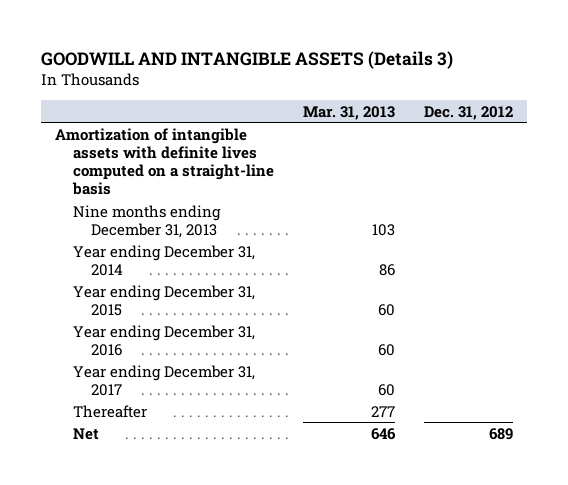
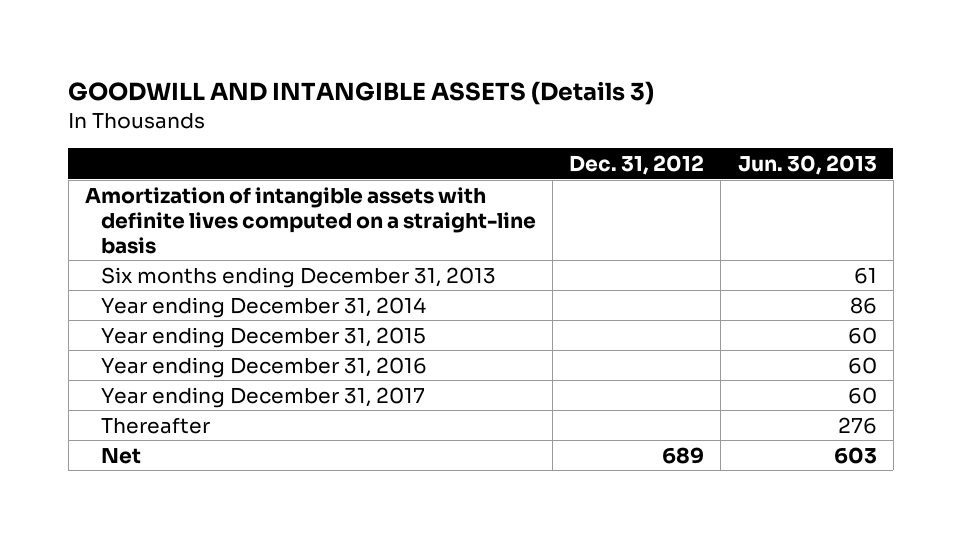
- | Mar. 31, 2013 | Dec. 31, 2012
+ | Dec. 31, 2012 | Jun. 30, 2013
- Nine months ending December 31, 2013 | 103 |
+ Six months ending December 31, 2013 | | 61

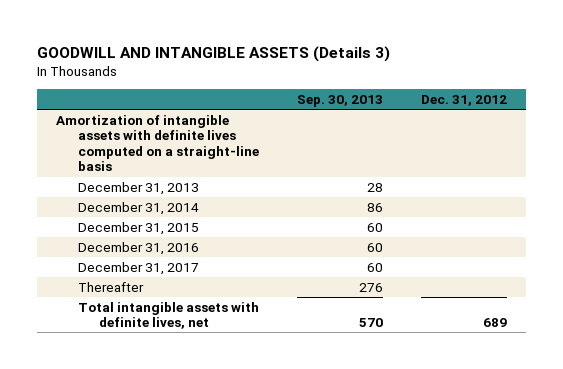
- | Dec. 31, 2012 | Jun. 30, 2013
+ | Sep. 30, 2013 | Dec. 31, 2012
- Six months ending December 31, 2013 | | 61
- Year ending December 31, 2014 | | 86
- Year ending December 31, 2015 | | 60
- Year ending December 31, 2016 | | 60
- Year ending December 31, 2017 | | 60
+ December 31, 2013 | 28 |
+ December 31, 2014 | 86 |
+ December 31, 2015 | 60 |
+ December 31, 2016 | 60 |
+ December 31, 2017 | 60 |
- Net | 689 | 603
+ Total intangible assets with definite lives, net | 570 | 689

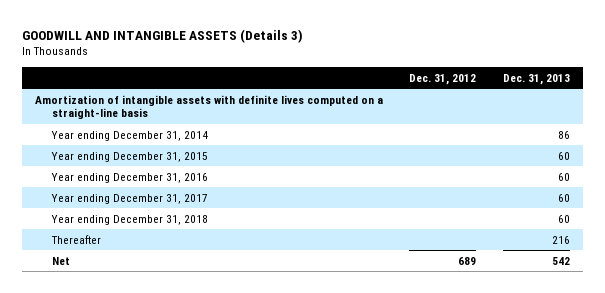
- | Sep. 30, 2013 | Dec. 31, 2012
+ | Dec. 31, 2012 | Dec. 31, 2013
- December 31, 2013 | 28 |
- December 31, 2014 | 86 |
- December 31, 2015 | 60 |
- December 31, 2016 | 60 |
- December 31, 2017 | 60 |
+ Year ending December 31, 2014 | | 86
+ Year ending December 31, 2015 | | 60
+ Year ending December 31, 2016 | | 60
+ Year ending December 31, 2017 | | 60
+ Year ending December 31, 2018 | | 60
- Total intangible assets with definite lives, net | 570 | 689
+ Net | 689 | 542

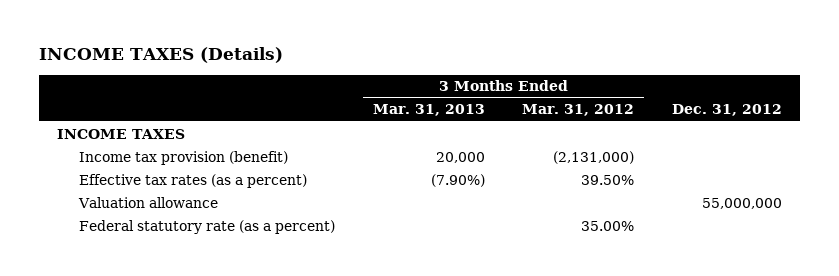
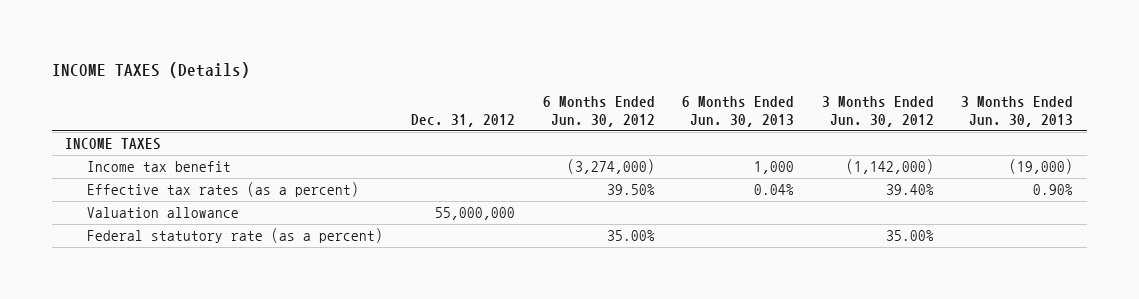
- | 3 Months Ended Mar. 31, 2013 | 3 Months Ended Mar. 31, 2012 | Dec. 31, 2012
+ | Dec. 31, 2012 | 6 Months Ended Jun. 30, 2012 | 6 Months Ended Jun. 30, 2013 | 3 Months Ended Jun. 30, 2012 | 3 Months Ended Jun. 30, 2013
- Income tax provision (benefit) | 20,000 | (2,131,000) |
+ Income tax benefit | | (3,274,000) | 1,000 | (1,142,000) | (19,000)

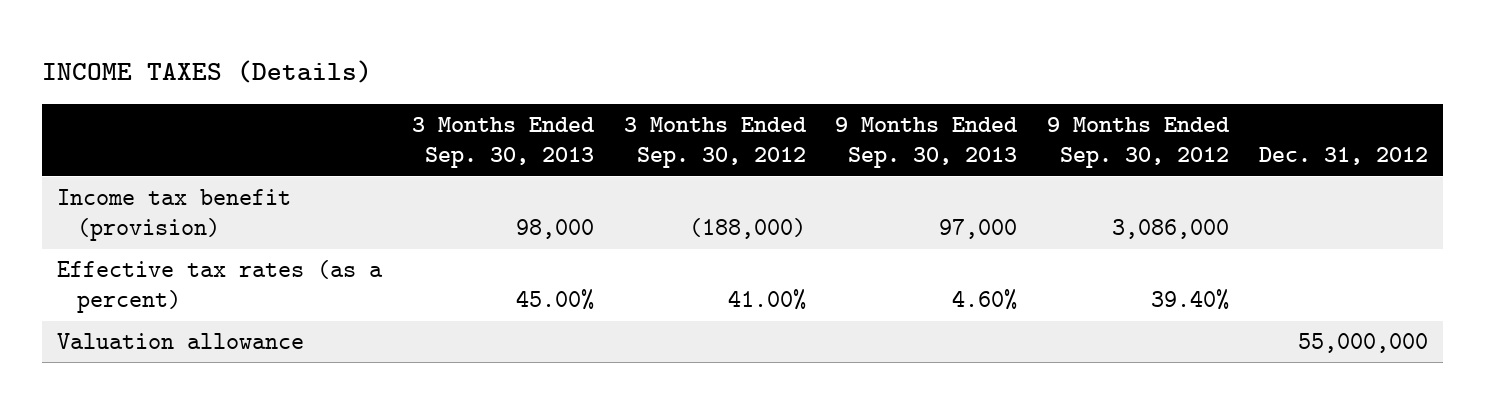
- | Dec. 31, 2012 | 6 Months Ended Jun. 30, 2012 | 6 Months Ended Jun. 30, 2013 | 3 Months Ended Jun. 30, 2012 | 3 Months Ended Jun. 30, 2013
+ | 3 Months Ended Sep. 30, 2013 | 3 Months Ended Sep. 30, 2012 | 9 Months Ended Sep. 30, 2013 | 9 Months Ended Sep. 30, 2012 | Dec. 31, 2012
- INCOME TAXES
- Income tax benefit | | (3,274,000) | 1,000 | (1,142,000) | (19,000)
+ Income tax benefit (provision) | 98,000 | (188,000) | 97,000 | 3,086,000 |
- Federal statutory rate (as a percent) | | 35.00% | | 35.00% |

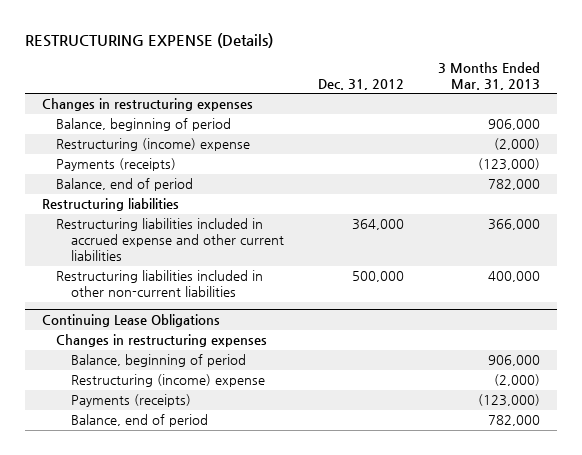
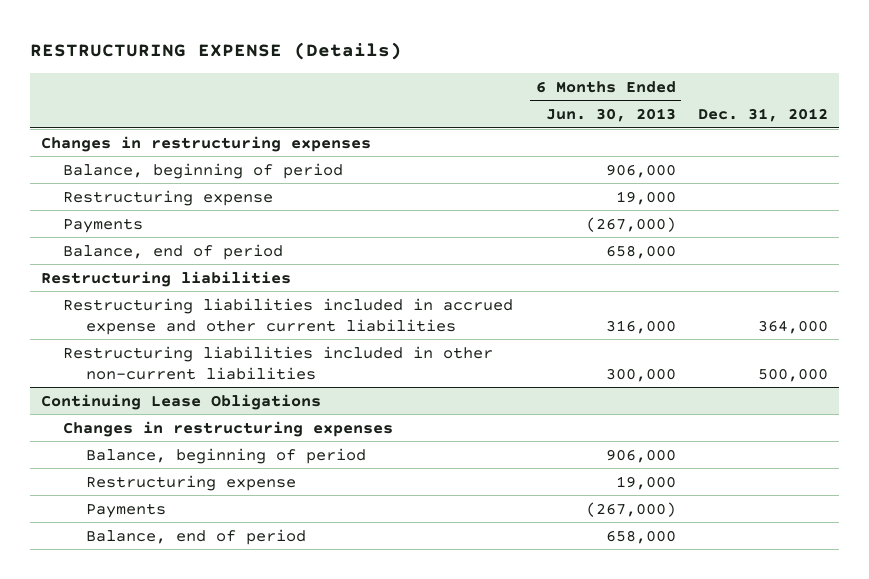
- | Dec. 31, 2012 | 3 Months Ended Mar. 31, 2013
+ | 6 Months Ended Jun. 30, 2013 | Dec. 31, 2012
- Restructuring (income) expense | | (2,000)
- Payments (receipts) | | (123,000)
+ Restructuring expense | 19,000 |
+ Payments | (267,000) |
@ Continuing Lease Obligations
- Restructuring (income) expense | | (2,000)
- Payments (receipts) | | (123,000)
+ Restructuring expense | 19,000 |
+ Payments | (267,000) |

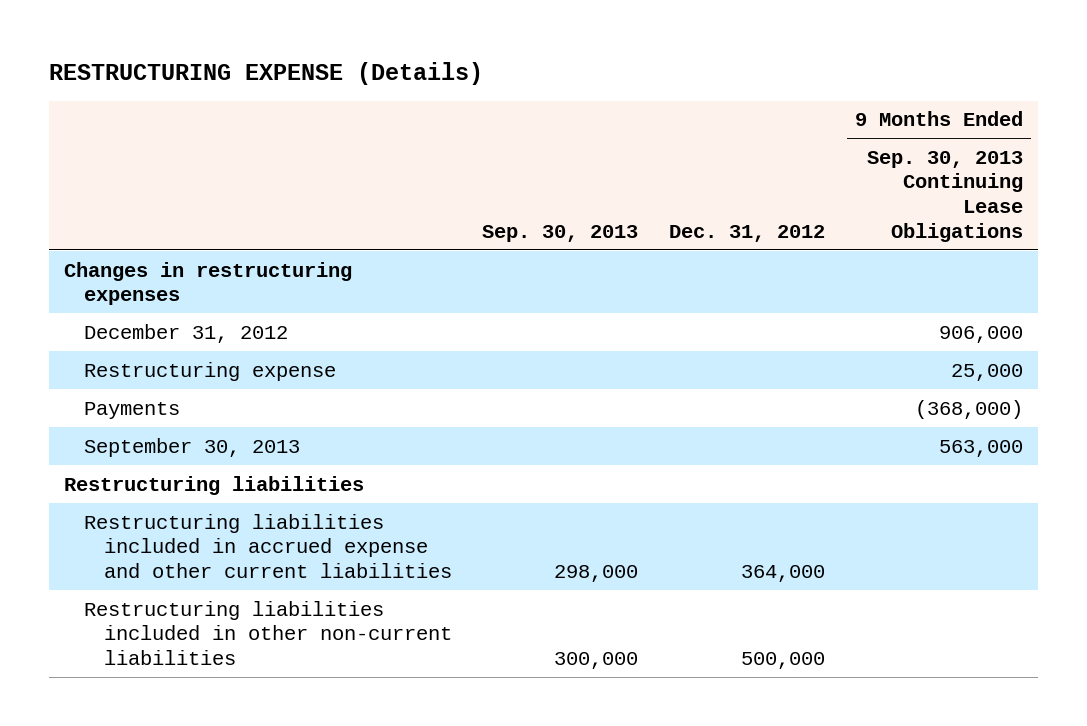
- | 6 Months Ended Jun. 30, 2013 | Dec. 31, 2012
+ | Sep. 30, 2013 | Dec. 31, 2012 | 9 Months Ended Sep. 30, 2013 Continuing Lease Obligations
- Balance, beginning of period | 906,000 |
+ December 31, 2012 | | | 906,000
- Balance, end of period | 658,000 |
+ September 30, 2013 | | | 563,000
- Continuing Lease Obligations
- Changes in restructuring expenses
- Balance, beginning of period | 906,000 |
- Restructuring expense | 19,000 |
- Payments | (267,000) |
- Balance, end of period | 658,000 |

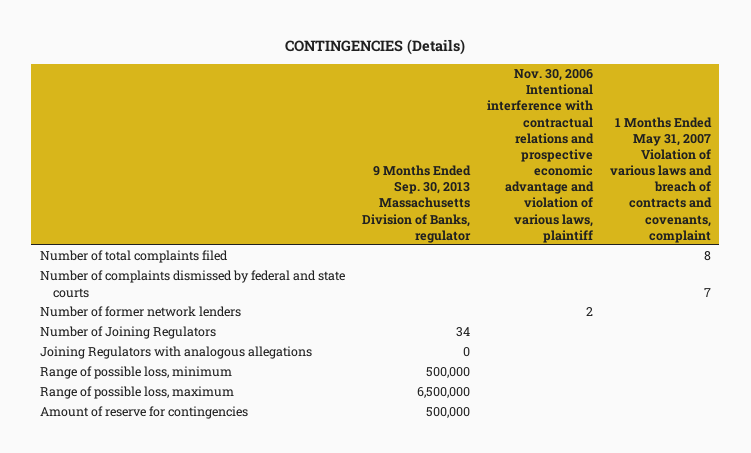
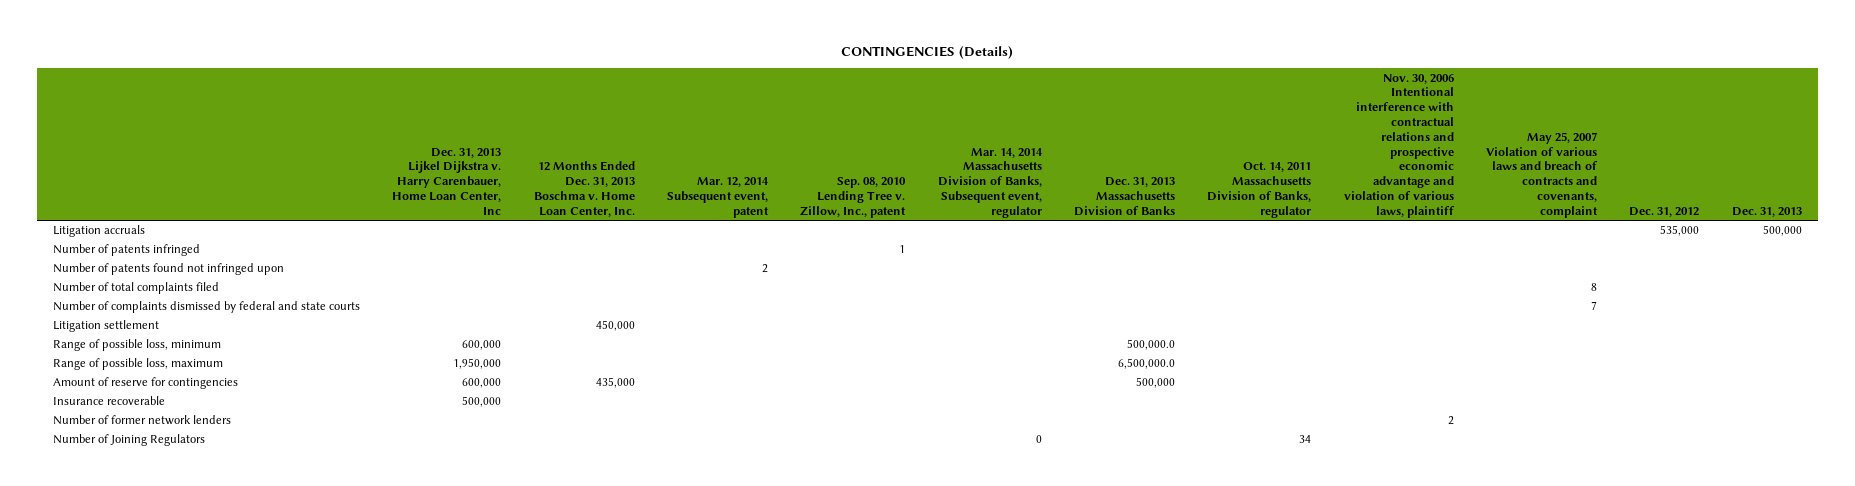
- | 9 Months Ended Sep. 30, 2013 Massachusetts Division of Banks, regulator | Nov. 30, 2006 Intentional interference with contractual relations and prospective economic advantage and violation of various laws, plaintiff | 1 Months Ended May 31, 2007 Violation of various laws and breach of contracts and covenants, complaint
+ | Dec. 31, 2013 Lijkel Dijkstra v. Harry Carenbauer, Home Loan Center, Inc | 12 Months Ended Dec. 31, 2013 Boschma v. Home Loan Center, Inc. | Mar. 12, 2014 Subsequent event, patent | Sep. 08, 2010 Lending Tree v. Zillow, Inc., patent | Mar. 14, 2014 Massachusetts Division of Banks, Subsequent event, regulator | Dec. 31, 2013 Massachusetts Division of Banks | Oct. 14, 2011 Massachusetts Division of Banks, regulator | Nov. 30, 2006 Intentional interference with contractual relations and prospective economic advantage and violation of various laws, plaintiff | May 25, 2007 Violation of various laws and breach of contracts and covenants, complaint | Dec. 31, 2012 | Dec. 31, 2013
+ Litigation accruals | | | | | | | | | | 535,000 | 500,000
+ Number of patents infringed | | | | 1 | | | | | | |
+ Number of patents found not infringed upon | | | 2 | | | | | | | |
- Joining Regulators with analogous allegations | 0 | |
+ Litigation settlement | | 450,000 | | | | | | | | |
+ Insurance recoverable | 500,000 | | | | | | | | | |
moved down: Number of former network lenders | | | | | | | | 2 | | |
moved down: Number of Joining Regulators | | | | | 0 | | 34 | | | |

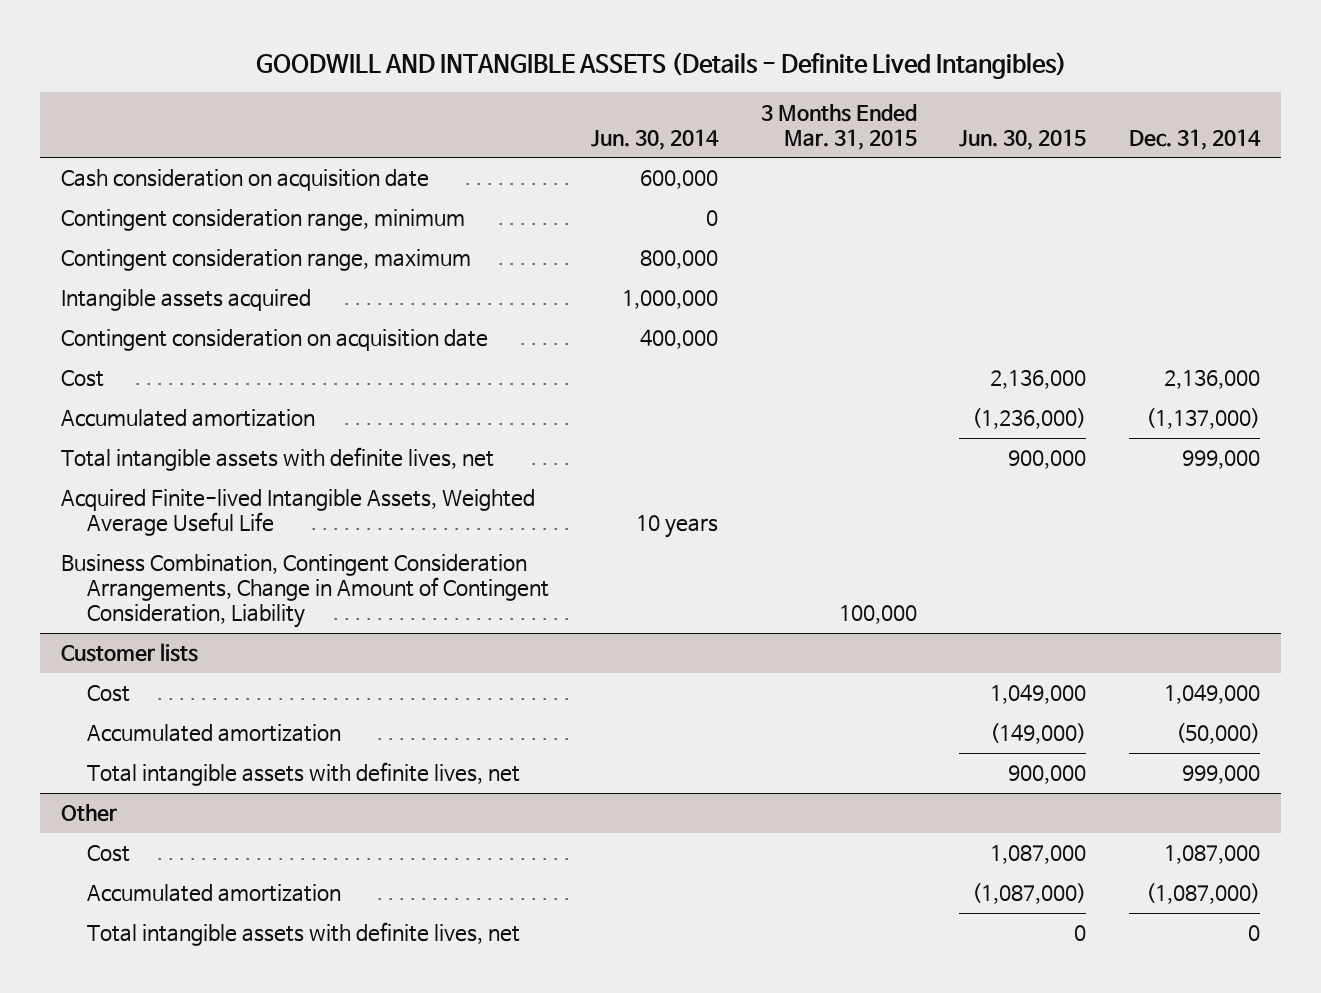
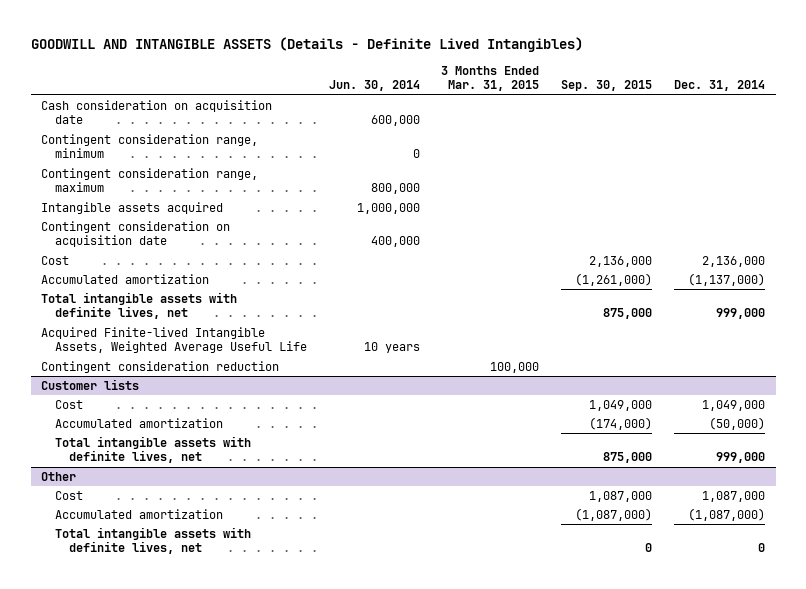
- | Jun. 30, 2014 | 3 Months Ended Mar. 31, 2015 | Jun. 30, 2015 | Dec. 31, 2014
+ | Jun. 30, 2014 | 3 Months Ended Mar. 31, 2015 | Sep. 30, 2015 | Dec. 31, 2014
- Business Combination, Contingent Consideration Arrangements, Change in Amount of Contingent Consideration, Liability | | 100,000 | |
+ Contingent consideration reduction | | 100,000 | |

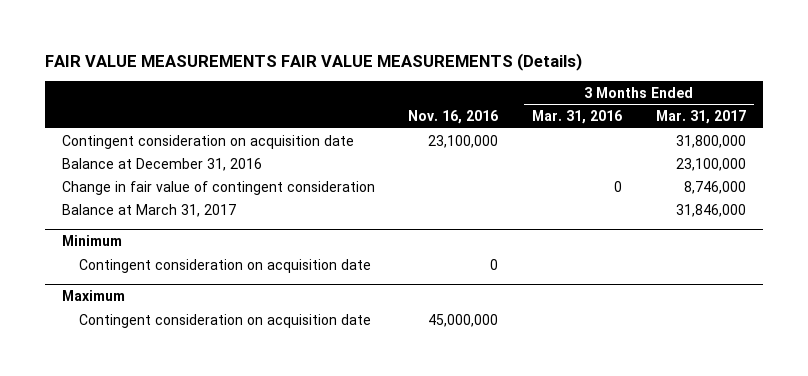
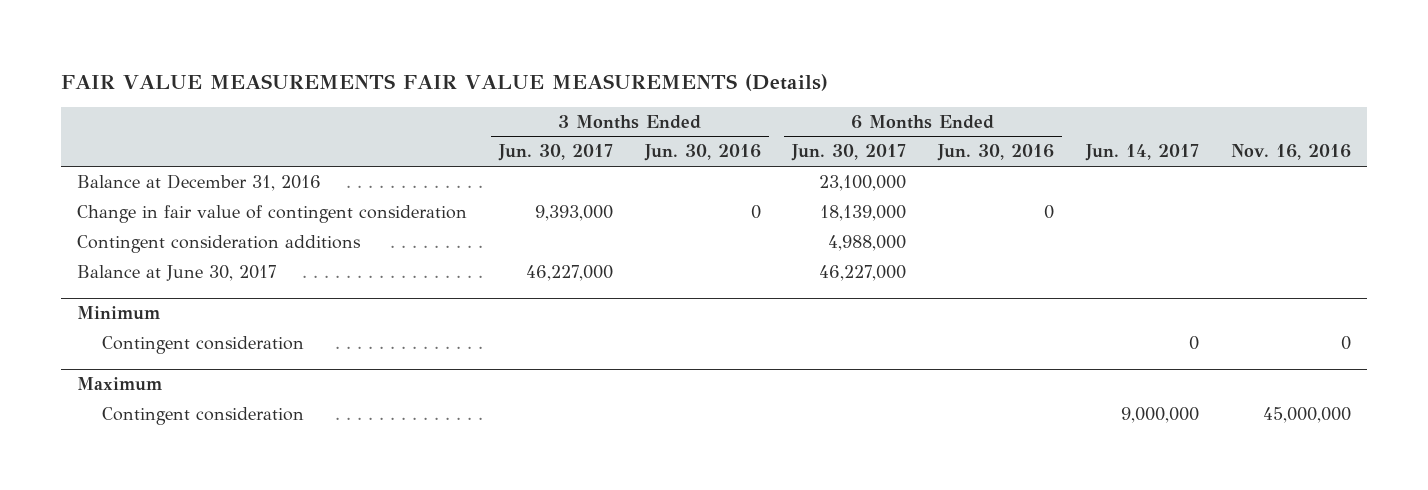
- | Nov. 16, 2016 | 3 Months Ended Mar. 31, 2016 | 3 Months Ended Mar. 31, 2017
+ | 3 Months Ended Jun. 30, 2017 | 3 Months Ended Jun. 30, 2016 | 6 Months Ended Jun. 30, 2017 | 6 Months Ended Jun. 30, 2016 | Jun. 14, 2017 | Nov. 16, 2016
- Contingent consideration on acquisition date | 23,100,000 | | 31,800,000
- Balance at March 31, 2017 | | | 31,846,000
+ Contingent consideration additions | | | 4,988,000 | | |
+ Balance at June 30, 2017 | 46,227,000 | | 46,227,000 | | |
@ Minimum
- Contingent consideration on acquisition date | 0 | |
+ Contingent consideration | | | | | 0 | 0
@ Maximum
- Contingent consideration on acquisition date | 45,000,000 | |
+ Contingent consideration | | | | | 9,000,000 | 45,000,000

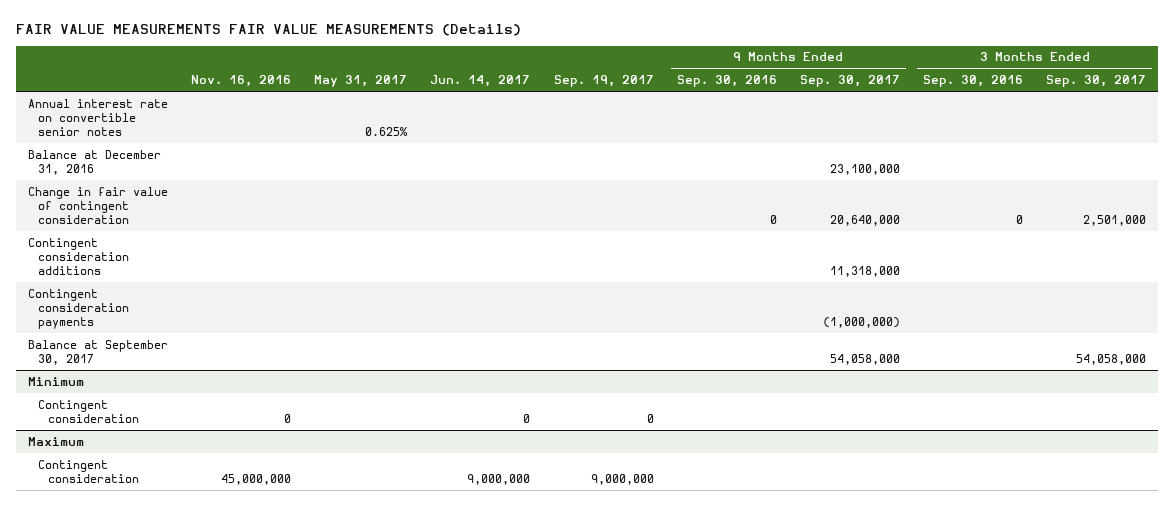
- | 3 Months Ended Jun. 30, 2017 | 3 Months Ended Jun. 30, 2016 | 6 Months Ended Jun. 30, 2017 | 6 Months Ended Jun. 30, 2016 | Jun. 14, 2017 | Nov. 16, 2016
+ | Nov. 16, 2016 | May 31, 2017 | Jun. 14, 2017 | Sep. 19, 2017 | 9 Months Ended Sep. 30, 2016 | 9 Months Ended Sep. 30, 2017 | 3 Months Ended Sep. 30, 2016 | 3 Months Ended Sep. 30, 2017
+ Annual interest rate on convertible senior notes | | 0.625% | | | | | |
- Balance at June 30, 2017 | 46,227,000 | | 46,227,000 | | |
+ Contingent consideration payments | | | | | | (1,000,000) | |
+ Balance at September 30, 2017 | | | | | | 54,058,000 | | 54,058,000

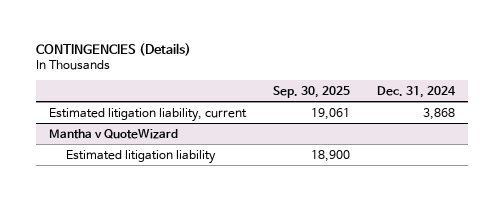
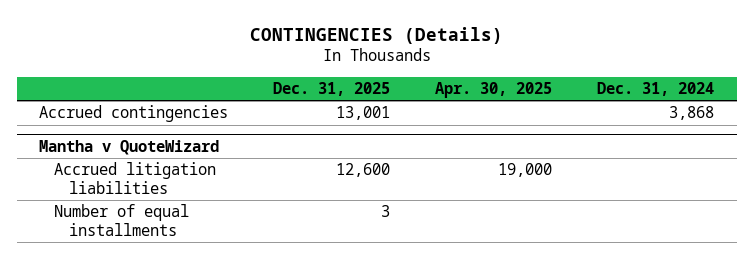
- | Sep. 30, 2025 | Dec. 31, 2024
+ | Dec. 31, 2025 | Apr. 30, 2025 | Dec. 31, 2024
- Estimated litigation liability, current | 19,061 | 3,868
+ Accrued contingencies | 13,001 | | 3,868
@ Mantha v QuoteWizard
- Estimated litigation liability | 18,900 |
+ Accrued litigation liabilities | 12,600 | 19,000 |
+ Number of equal installments | 3 | |

